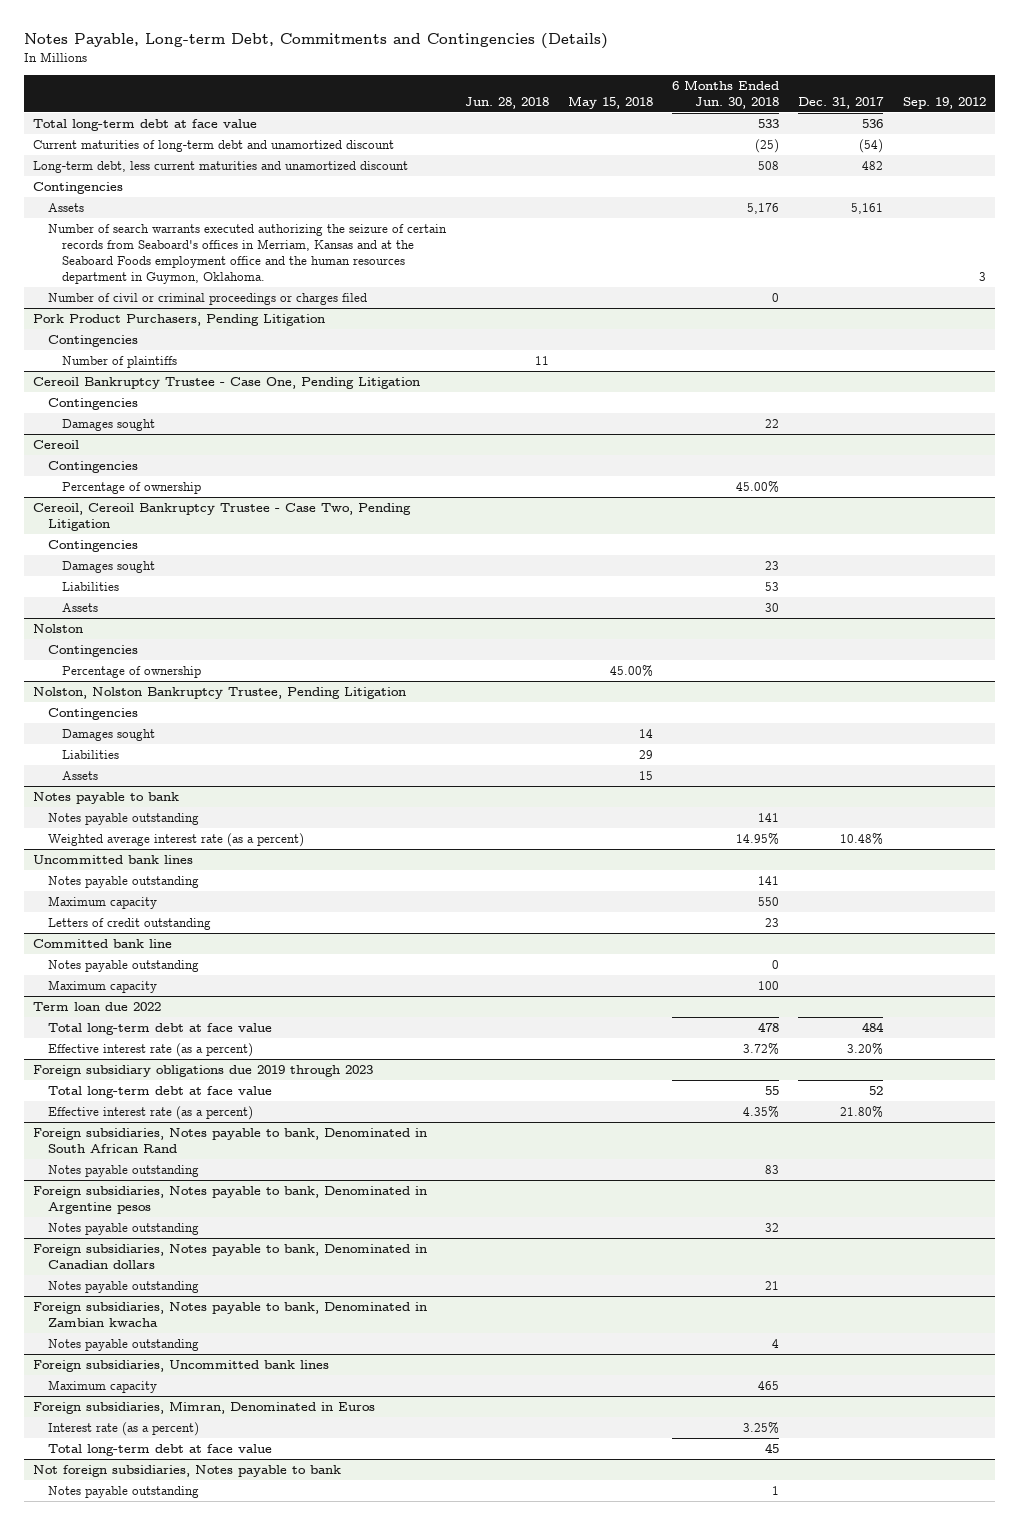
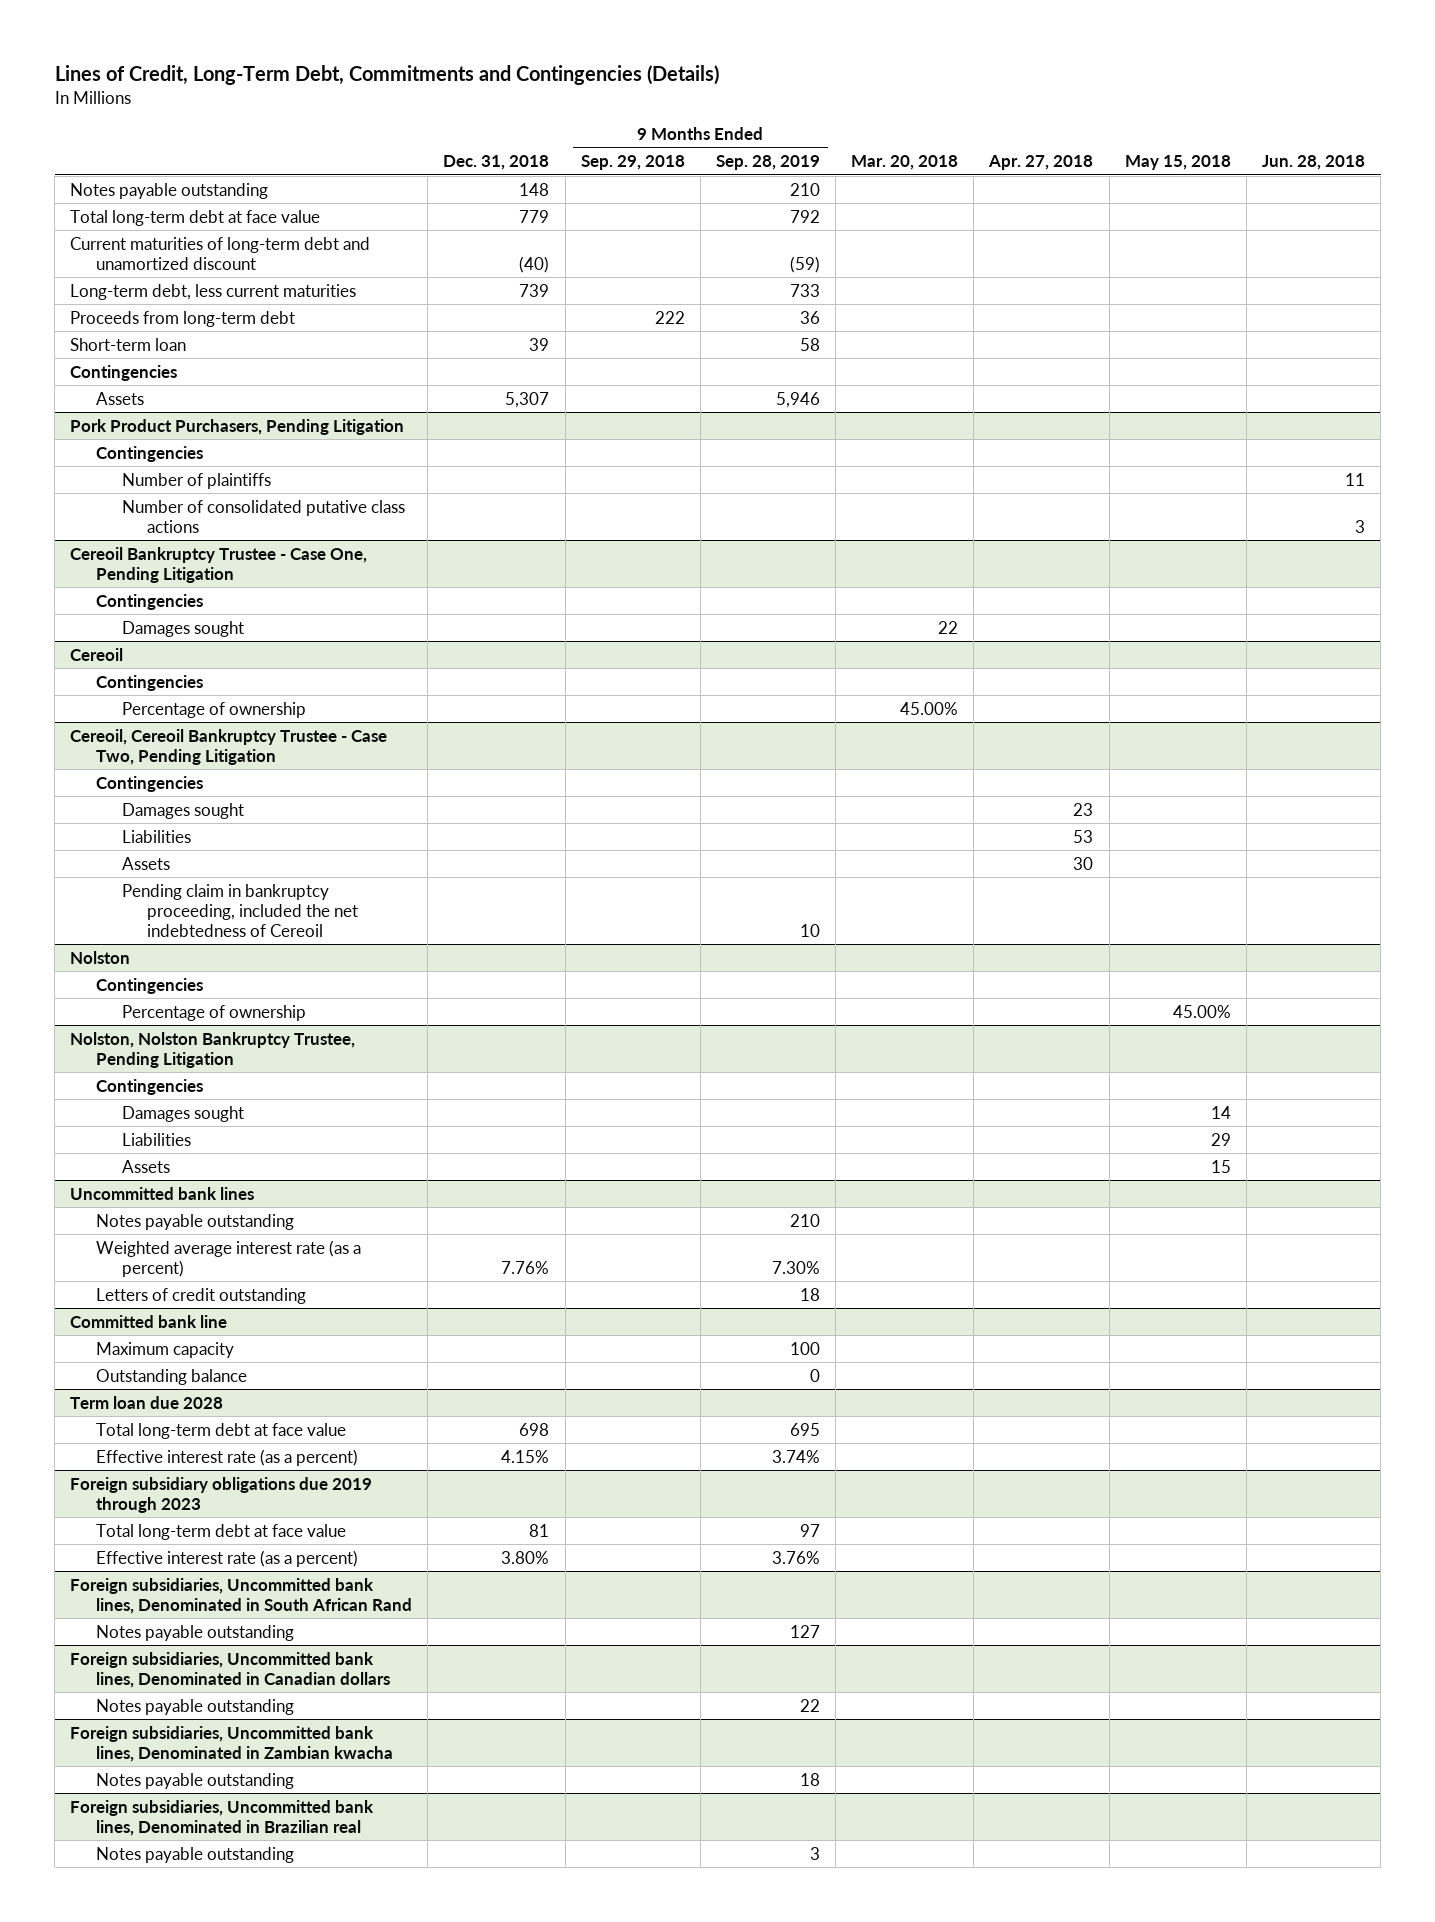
- Notes Payable, Long-term Debt, Commitments and Contingencies (Details)
+ Lines of Credit, Long-Term Debt, Commitments and Contingencies (Details)
- | Jun. 28, 2018 | May 15, 2018 | 6 Months Ended Jun. 30, 2018 | Dec. 31, 2017 | Sep. 19, 2012
+ | Dec. 31, 2018 | 9 Months Ended Sep. 29, 2018 | 9 Months Ended Sep. 28, 2019 | Mar. 20, 2018 | Apr. 27, 2018 | May 15, 2018 | Jun. 28, 2018
+ Notes payable outstanding | 148 | | 210 | | | |
- Long-term debt, less current maturities and unamortized discount | | | 508 | 482 |
+ Long-term debt, less current maturities | 739 | | 733 | | | |
+ Proceeds from long-term debt | | 222 | 36 | | | |
+ Short-term loan | 39 | | 58 | | | |
- Number of search warrants executed authorizing the seizure of certain records from Seaboard's offices in Merriam, Kansas and at the Seaboard Foods employment office and the human resources department in Guymon, Oklahoma. | | | | | 3
- Number of civil or criminal proceedings or charges filed | | | 0 | |
@ Pork Product Purchasers, Pending Litigation
+ Number of consolidated putative class actions | | | | | | | 3
@ Cereoil, Cereoil Bankruptcy Trustee - Case Two, Pending Litigation
+ Pending claim in bankruptcy proceeding, included the net indebtedness of Cereoil | | | 10 | | | |
- Notes payable to bank
- Notes payable outstanding | | | 141 | |
- Weighted average interest rate (as a percent) | | | 14.95% | 10.48% |
@ Uncommitted bank lines
- Maximum capacity | | | 550 | |
+ Weighted average interest rate (as a percent) | 7.76% | | 7.30% | | | |
@ Committed bank line
- Notes payable outstanding | | | 0 | |
- Term loan due 2022
- Total long-term debt at face value | | | 478 | 484 |
- Effective interest rate (as a percent) | | | 3.72% | 3.20% |
@ Committed bank line
+ Outstanding balance | | | 0 | | | |
+ Term loan due 2028
+ Total long-term debt at face value | 698 | | 695 | | | |
+ Effective interest rate (as a percent) | 4.15% | | 3.74% | | | |
- Foreign subsidiaries, Notes payable to bank, Denominated in South African Rand
+ Foreign subsidiaries, Uncommitted bank lines, Denominated in South African Rand
- Foreign subsidiaries, Notes payable to bank, Denominated in Argentine pesos
- Notes payable outstanding | | | 32 | |
- Foreign subsidiaries, Notes payable to bank, Denominated in Canadian dollars
+ Foreign subsidiaries, Uncommitted bank lines, Denominated in Canadian dollars
- Foreign subsidiaries, Notes payable to bank, Denominated in Zambian kwacha
+ Foreign subsidiaries, Uncommitted bank lines, Denominated in Zambian kwacha
- Foreign subsidiaries, Uncommitted bank lines
- Maximum capacity | | | 465 | |
- Foreign subsidiaries, Mimran, Denominated in Euros
- Interest rate (as a percent) | | | 3.25% | |
- Total long-term debt at face value | | | 45 | |
- Not foreign subsidiaries, Notes payable to bank
- Notes payable outstanding | | | 1 | |
+ Foreign subsidiaries, Uncommitted bank lines, Denominated in Brazilian real
+ Notes payable outstanding | | | 3 | | | |

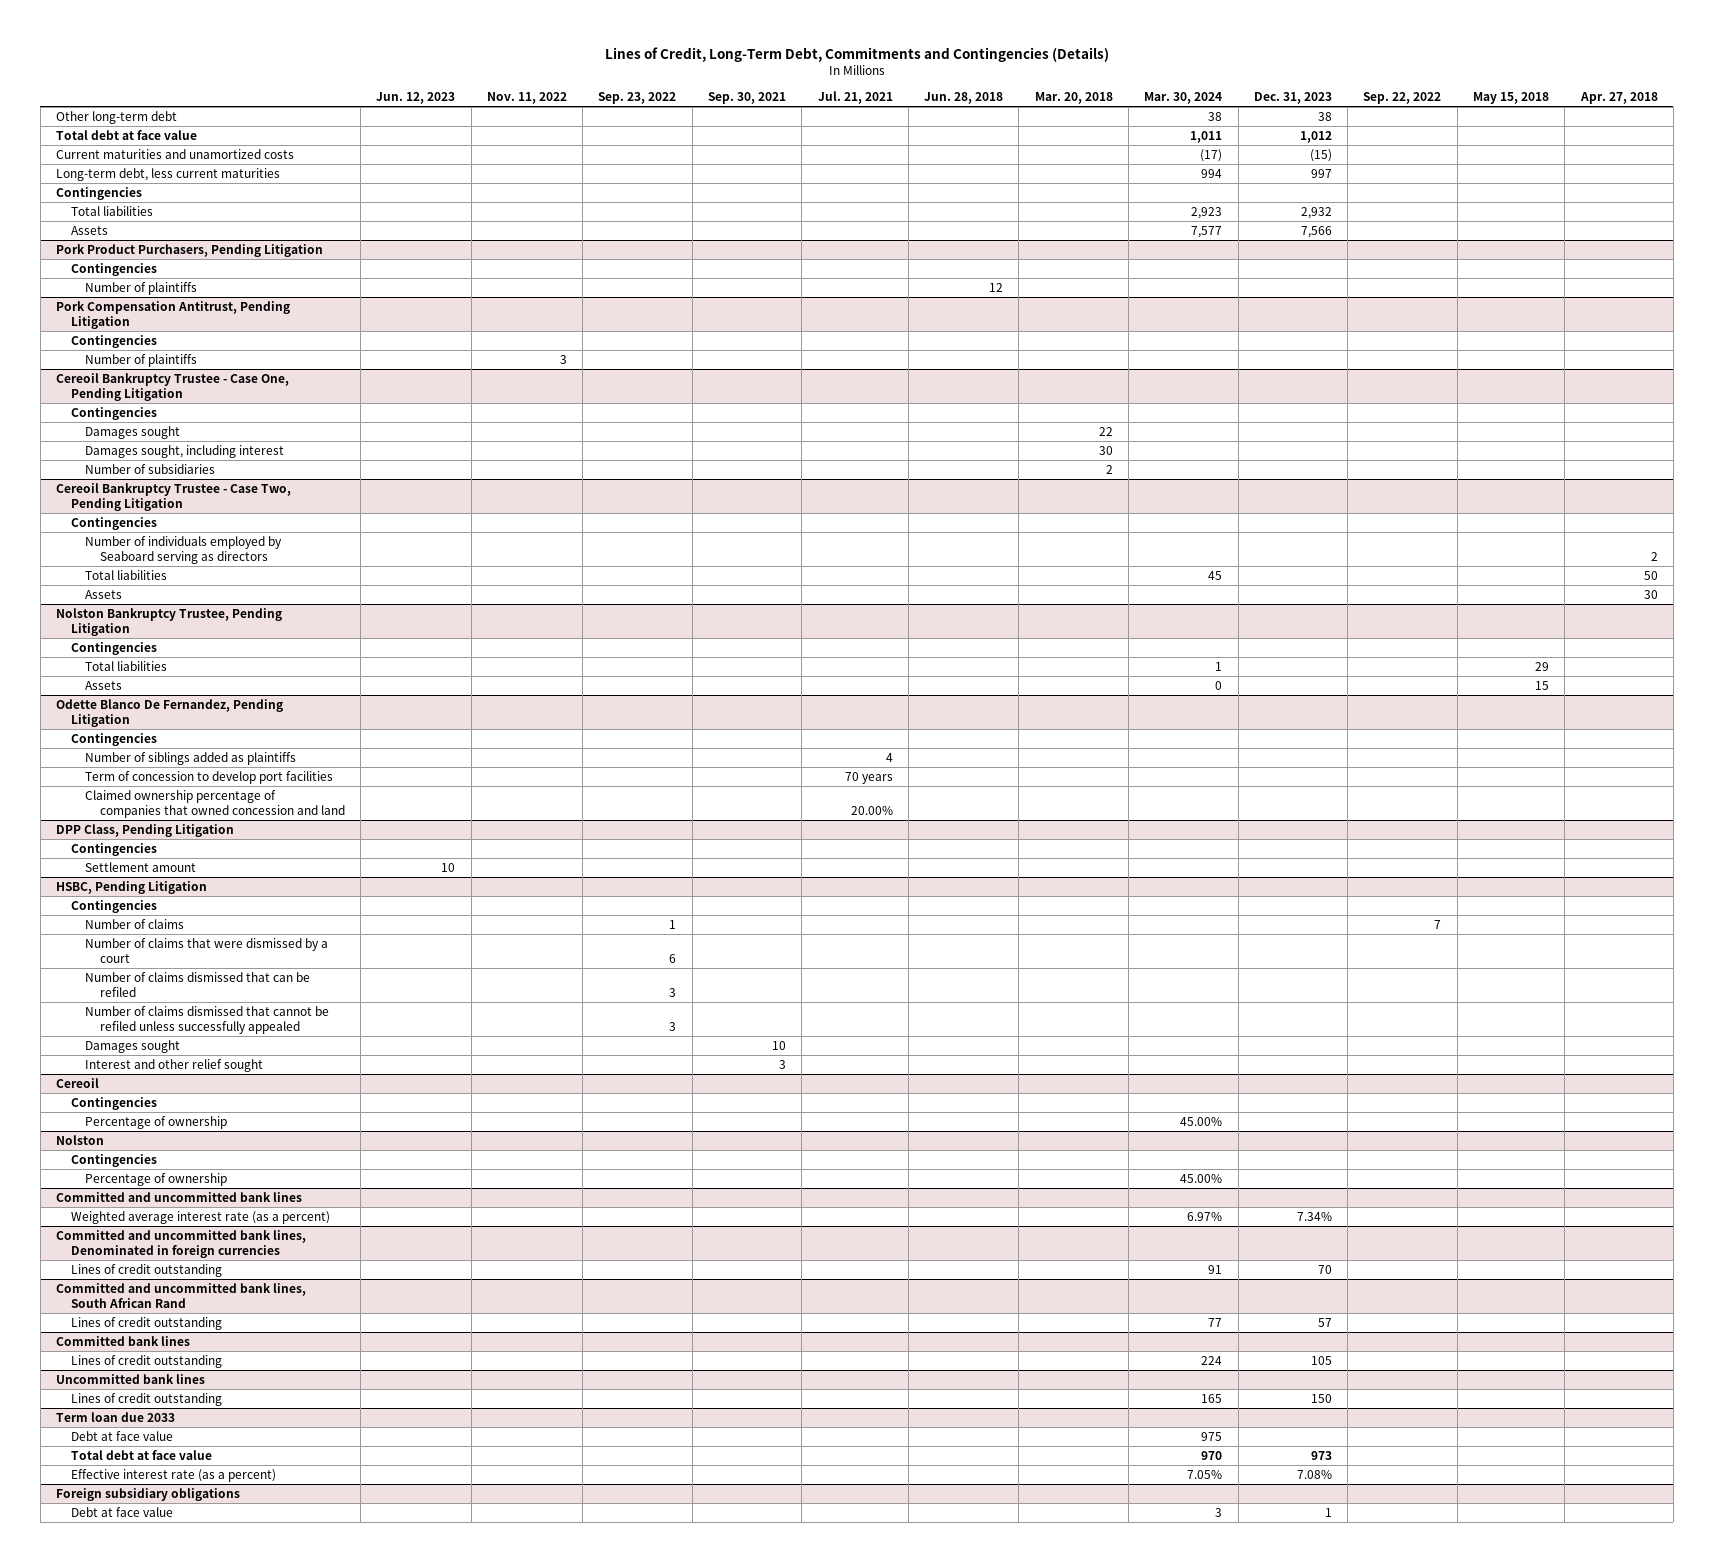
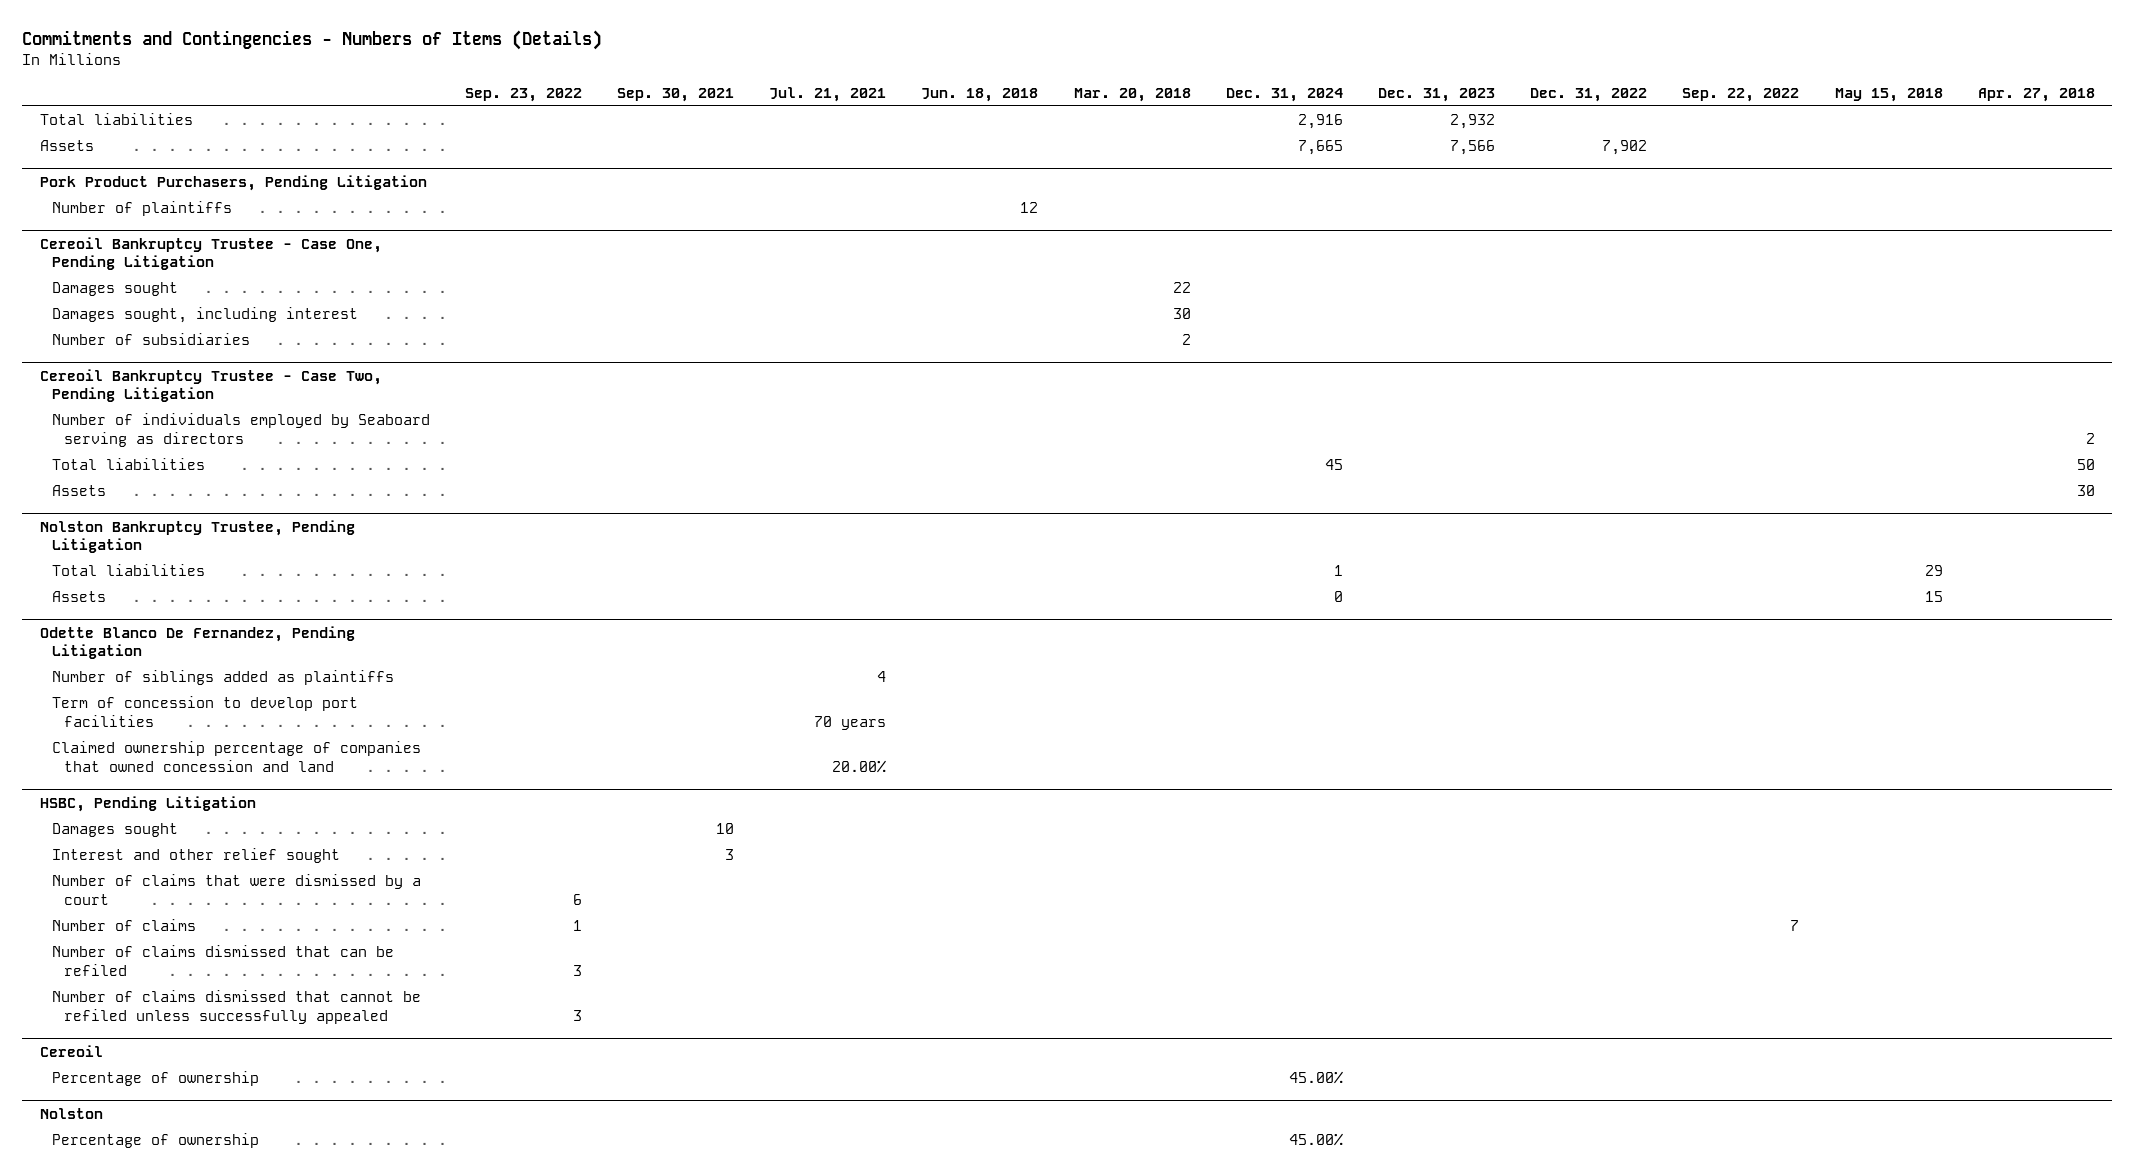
- Lines of Credit, Long-Term Debt, Commitments and Contingencies (Details)
+ Commitments and Contingencies - Numbers of Items (Details)
- | Jun. 12, 2023 | Nov. 11, 2022 | Sep. 23, 2022 | Sep. 30, 2021 | Jul. 21, 2021 | Jun. 28, 2018 | Mar. 20, 2018 | Mar. 30, 2024 | Dec. 31, 2023 | Sep. 22, 2022 | May 15, 2018 | Apr. 27, 2018
+ | Sep. 23, 2022 | Sep. 30, 2021 | Jul. 21, 2021 | Jun. 18, 2018 | Mar. 20, 2018 | Dec. 31, 2024 | Dec. 31, 2023 | Dec. 31, 2022 | Sep. 22, 2022 | May 15, 2018 | Apr. 27, 2018
- Other long-term debt | | | | | | | | 38 | 38 | | |
- Total debt at face value | | | | | | | | 1,011 | 1,012 | | |
- Current maturities and unamortized costs | | | | | | | | (17) | (15) | | |
- Long-term debt, less current maturities | | | | | | | | 994 | 997 | | |
- Contingencies
@ Pork Product Purchasers, Pending Litigation
- Contingencies
- Pork Compensation Antitrust, Pending Litigation
- Contingencies
- Number of plaintiffs | | 3 | | | | | | | | | |
@ Cereoil Bankruptcy Trustee - Case One, Pending Litigation
- Contingencies
@ Cereoil Bankruptcy Trustee - Case Two, Pending Litigation
- Contingencies
@ Nolston Bankruptcy Trustee, Pending Litigation
- Contingencies
@ Odette Blanco De Fernandez, Pending Litigation
- Contingencies
- DPP Class, Pending Litigation
- Contingencies
- Settlement amount | 10 | | | | | | | | | | |
@ HSBC, Pending Litigation
- Contingencies
moved up: Damages sought | | 10 | | | | | | | | |
moved up: Interest and other relief sought | | 3 | | | | | | | | |
moved down: Number of claims | 1 | | | | | | | | 7 | |
@ Cereoil
- Contingencies
@ Nolston
- Contingencies
- Committed and uncommitted bank lines
- Weighted average interest rate (as a percent) | | | | | | | | 6.97% | 7.34% | | |
- Committed and uncommitted bank lines, Denominated in foreign currencies
- Lines of credit outstanding | | | | | | | | 91 | 70 | | |
- Committed and uncommitted bank lines, South African Rand
- Lines of credit outstanding | | | | | | | | 77 | 57 | | |
- Committed bank lines
- Lines of credit outstanding | | | | | | | | 224 | 105 | | |
- Uncommitted bank lines
- Lines of credit outstanding | | | | | | | | 165 | 150 | | |
- Term loan due 2033
- Debt at face value | | | | | | | | 975 | | | |
- Total debt at face value | | | | | | | | 970 | 973 | | |
- Effective interest rate (as a percent) | | | | | | | | 7.05% | 7.08% | | |
- Foreign subsidiary obligations
- Debt at face value | | | | | | | | 3 | 1 | | |

